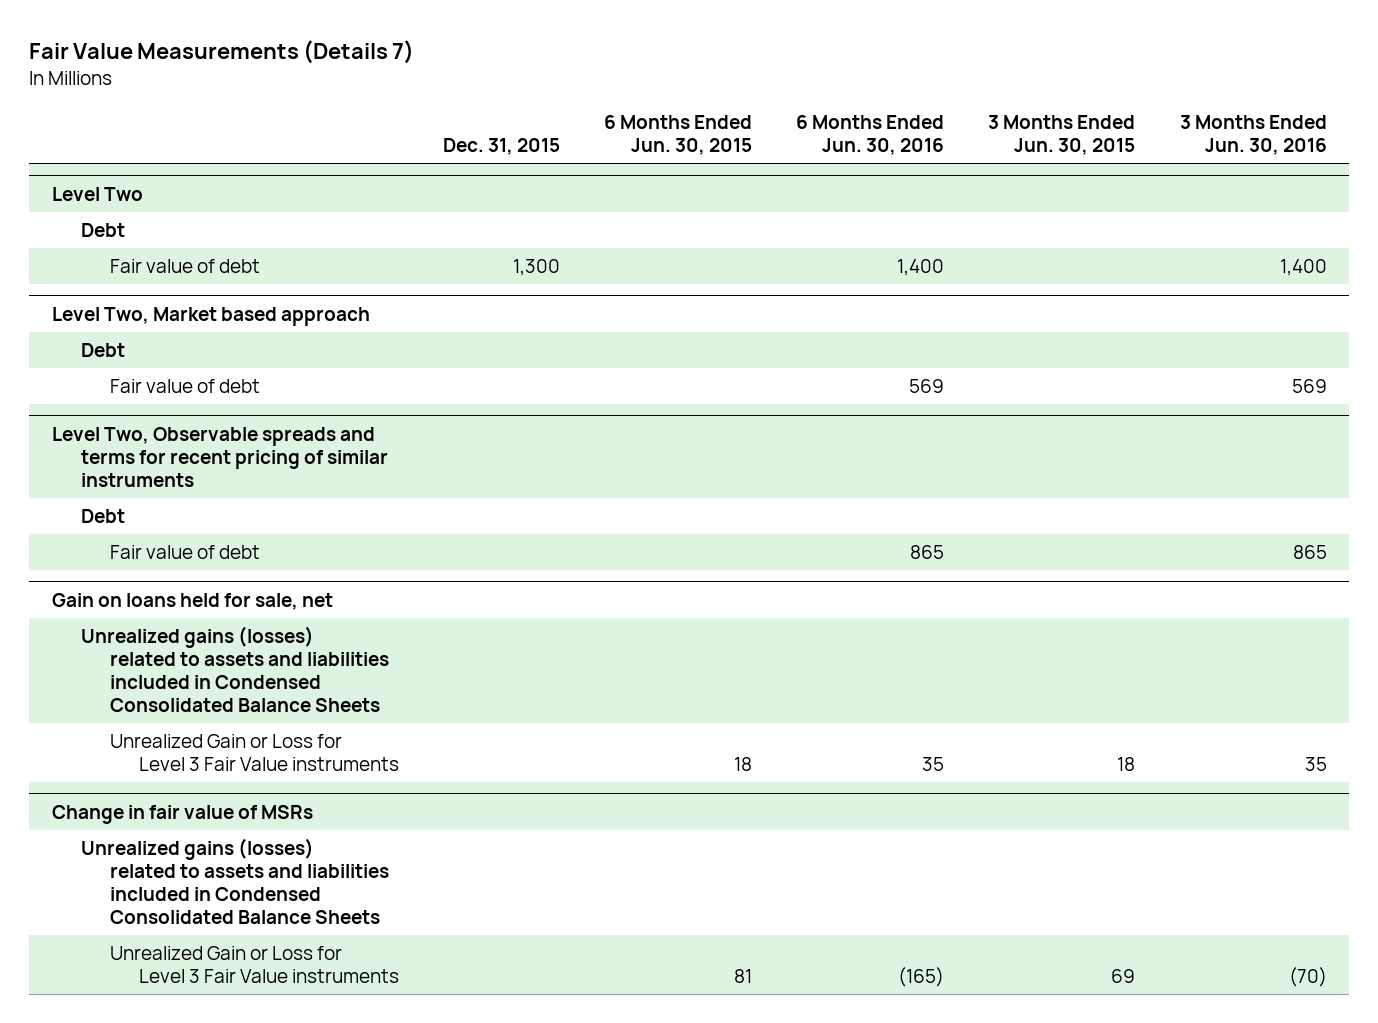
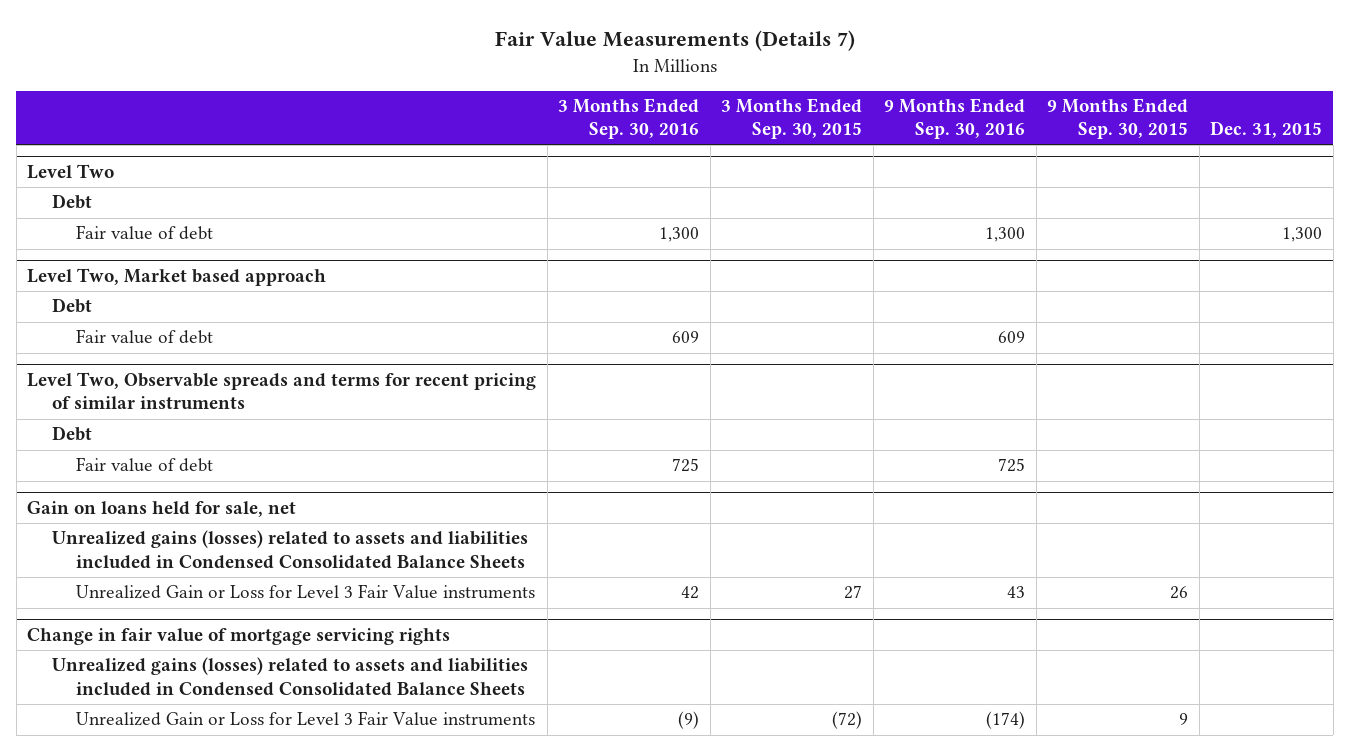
- | Dec. 31, 2015 | 6 Months Ended Jun. 30, 2015 | 6 Months Ended Jun. 30, 2016 | 3 Months Ended Jun. 30, 2015 | 3 Months Ended Jun. 30, 2016
+ | 3 Months Ended Sep. 30, 2016 | 3 Months Ended Sep. 30, 2015 | 9 Months Ended Sep. 30, 2016 | 9 Months Ended Sep. 30, 2015 | Dec. 31, 2015
- Change in fair value of MSRs
+ Change in fair value of mortgage servicing rights

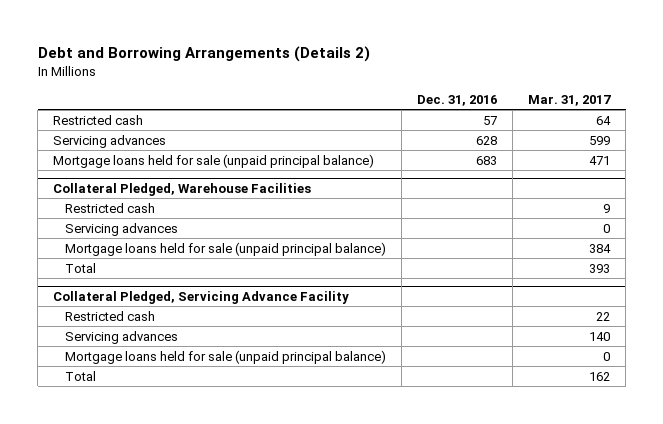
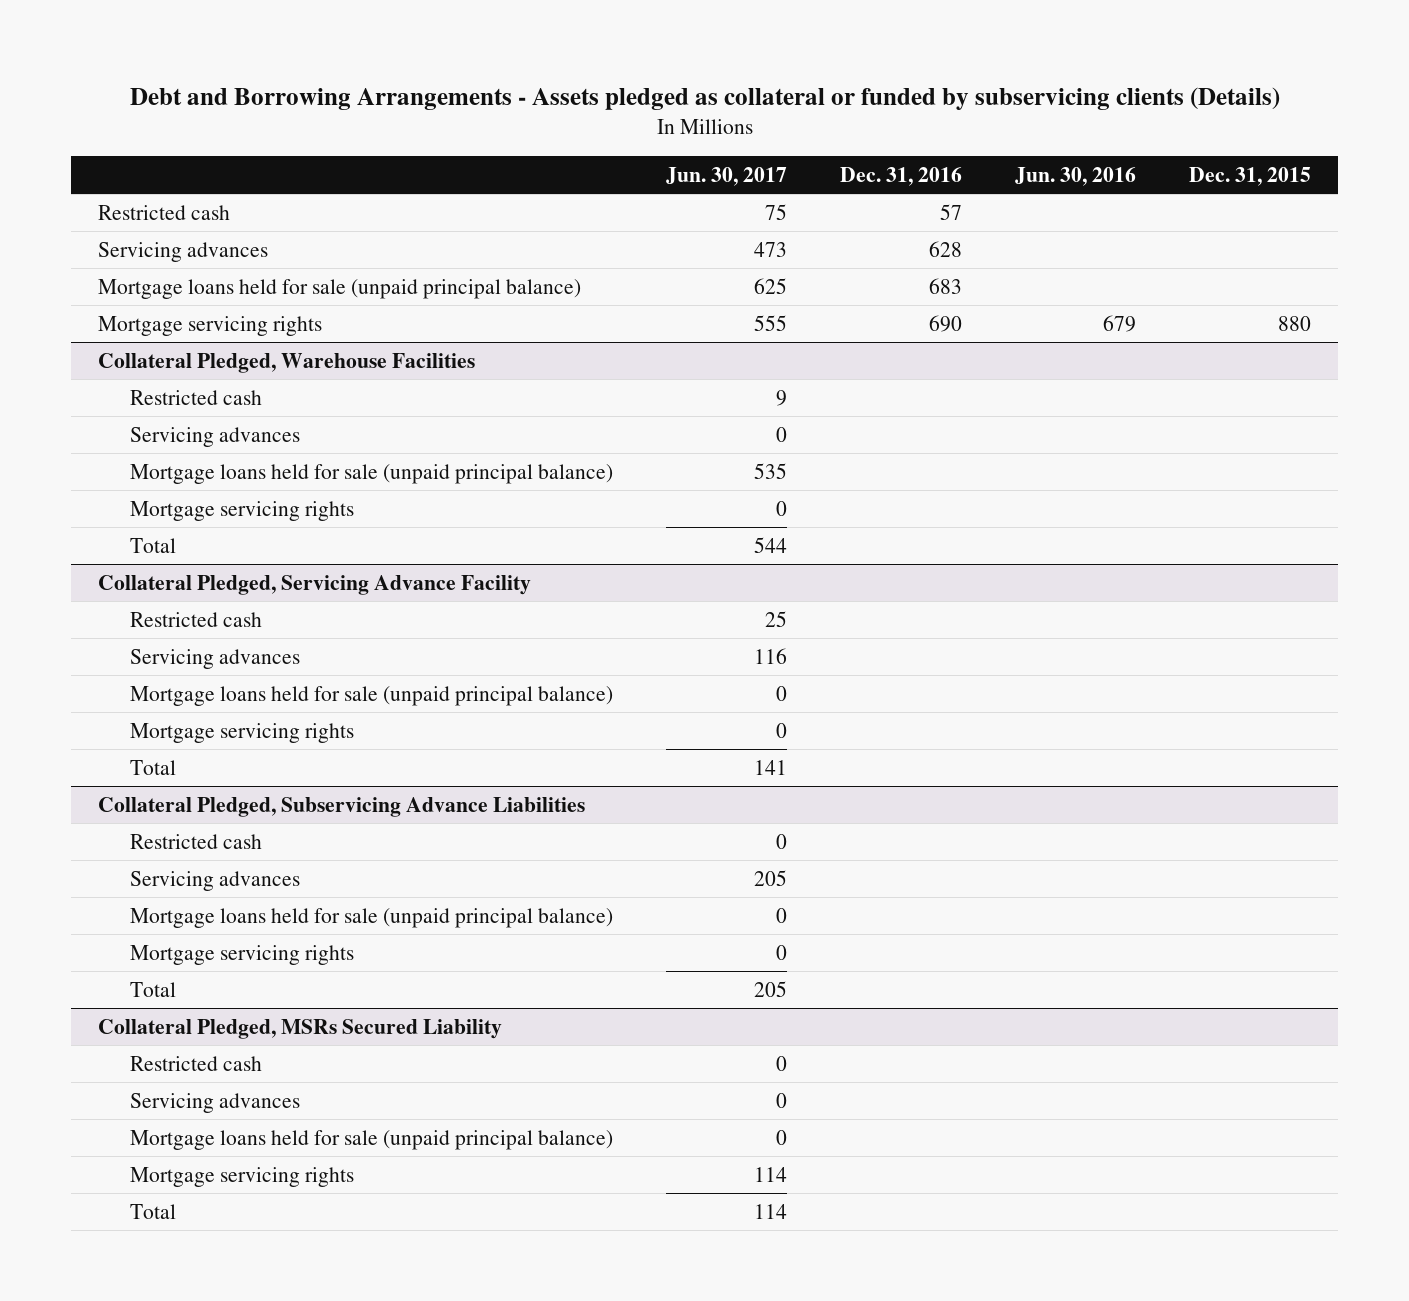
- Debt and Borrowing Arrangements (Details 2)
+ Debt and Borrowing Arrangements - Assets pledged as collateral or funded by subservicing clients (Details)
- | Dec. 31, 2016 | Mar. 31, 2017
+ | Jun. 30, 2017 | Dec. 31, 2016 | Jun. 30, 2016 | Dec. 31, 2015
+ Mortgage servicing rights | 555 | 690 | 679 | 880
@ Collateral Pledged, Warehouse Facilities
+ Mortgage servicing rights | 0 | | |
@ Collateral Pledged, Servicing Advance Facility
+ Mortgage servicing rights | 0 | | |
+ Collateral Pledged, Subservicing Advance Liabilities
+ Restricted cash | 0 | | |
+ Servicing advances | 205 | | |
+ Mortgage loans held for sale (unpaid principal balance) | 0 | | |
+ Mortgage servicing rights | 0 | | |
+ Total | 205 | | |
+ Collateral Pledged, MSRs Secured Liability
+ Restricted cash | 0 | | |
+ Servicing advances | 0 | | |
+ Mortgage loans held for sale (unpaid principal balance) | 0 | | |
+ Mortgage servicing rights | 114 | | |
+ Total | 114 | | |

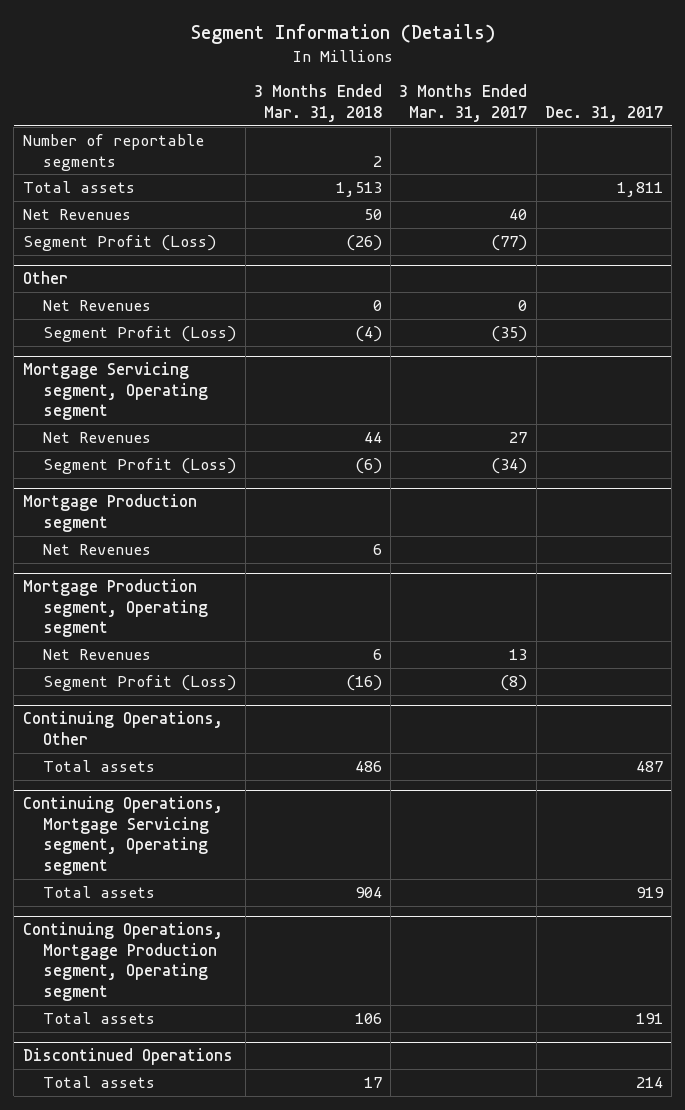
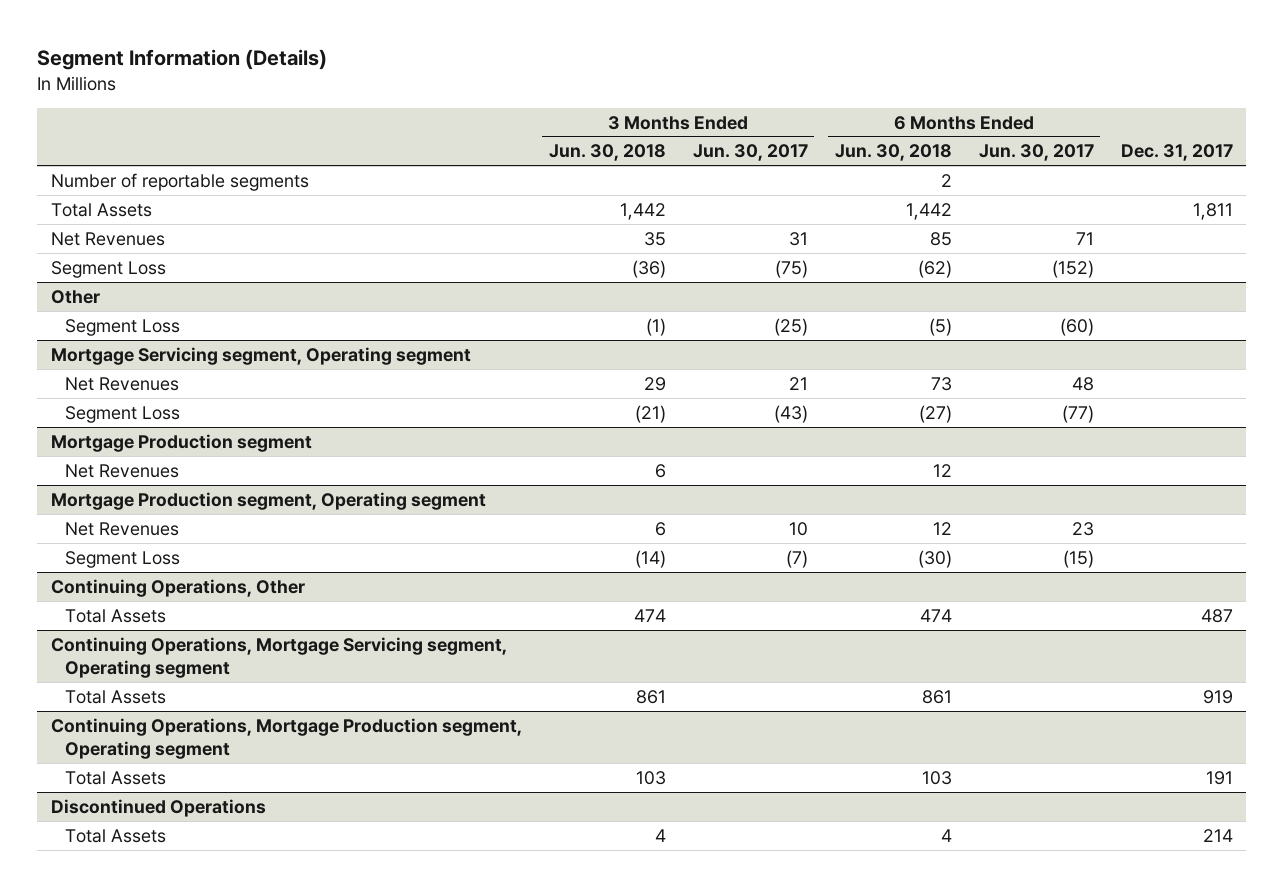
- | 3 Months Ended Mar. 31, 2018 | 3 Months Ended Mar. 31, 2017 | Dec. 31, 2017
+ | 3 Months Ended Jun. 30, 2018 | 3 Months Ended Jun. 30, 2017 | 6 Months Ended Jun. 30, 2018 | 6 Months Ended Jun. 30, 2017 | Dec. 31, 2017
- Total assets | 1,513 | | 1,811
+ Total Assets | 1,442 | | 1,442 | | 1,811
- Segment Profit (Loss) | (26) | (77) |
+ Segment Loss | (36) | (75) | (62) | (152) |
@ Other
- Net Revenues | 0 | 0 |
- Segment Profit (Loss) | (4) | (35) |
+ Segment Loss | (1) | (25) | (5) | (60) |
@ Mortgage Servicing segment, Operating segment
- Segment Profit (Loss) | (6) | (34) |
+ Segment Loss | (21) | (43) | (27) | (77) |
@ Mortgage Production segment, Operating segment
- Segment Profit (Loss) | (16) | (8) |
+ Segment Loss | (14) | (7) | (30) | (15) |
@ Continuing Operations, Other
- Total assets | 486 | | 487
+ Total Assets | 474 | | 474 | | 487
@ Continuing Operations, Mortgage Servicing segment, Operating segment
- Total assets | 904 | | 919
+ Total Assets | 861 | | 861 | | 919
@ Continuing Operations, Mortgage Production segment, Operating segment
- Total assets | 106 | | 191
+ Total Assets | 103 | | 103 | | 191
@ Discontinued Operations
- Total assets | 17 | | 214
+ Total Assets | 4 | | 4 | | 214

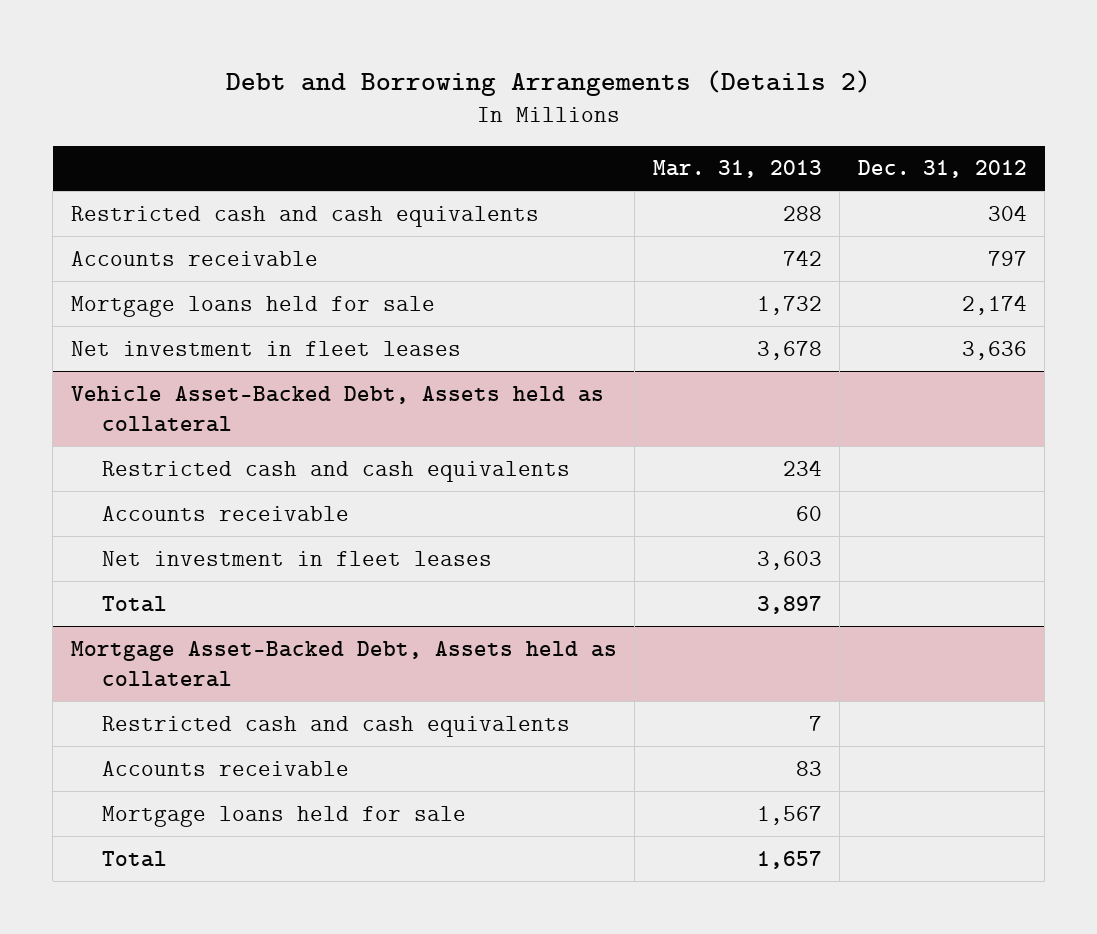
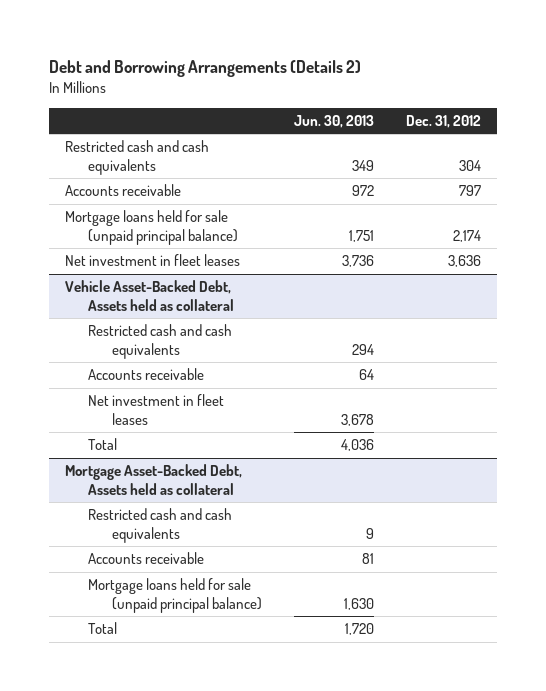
- | Mar. 31, 2013 | Dec. 31, 2012
+ | Jun. 30, 2013 | Dec. 31, 2012
- Mortgage loans held for sale | 1,732 | 2,174
+ Mortgage loans held for sale (unpaid principal balance) | 1,751 | 2,174
@ Mortgage Asset-Backed Debt, Assets held as collateral
- Mortgage loans held for sale | 1,567 |
+ Mortgage loans held for sale (unpaid principal balance) | 1,630 |

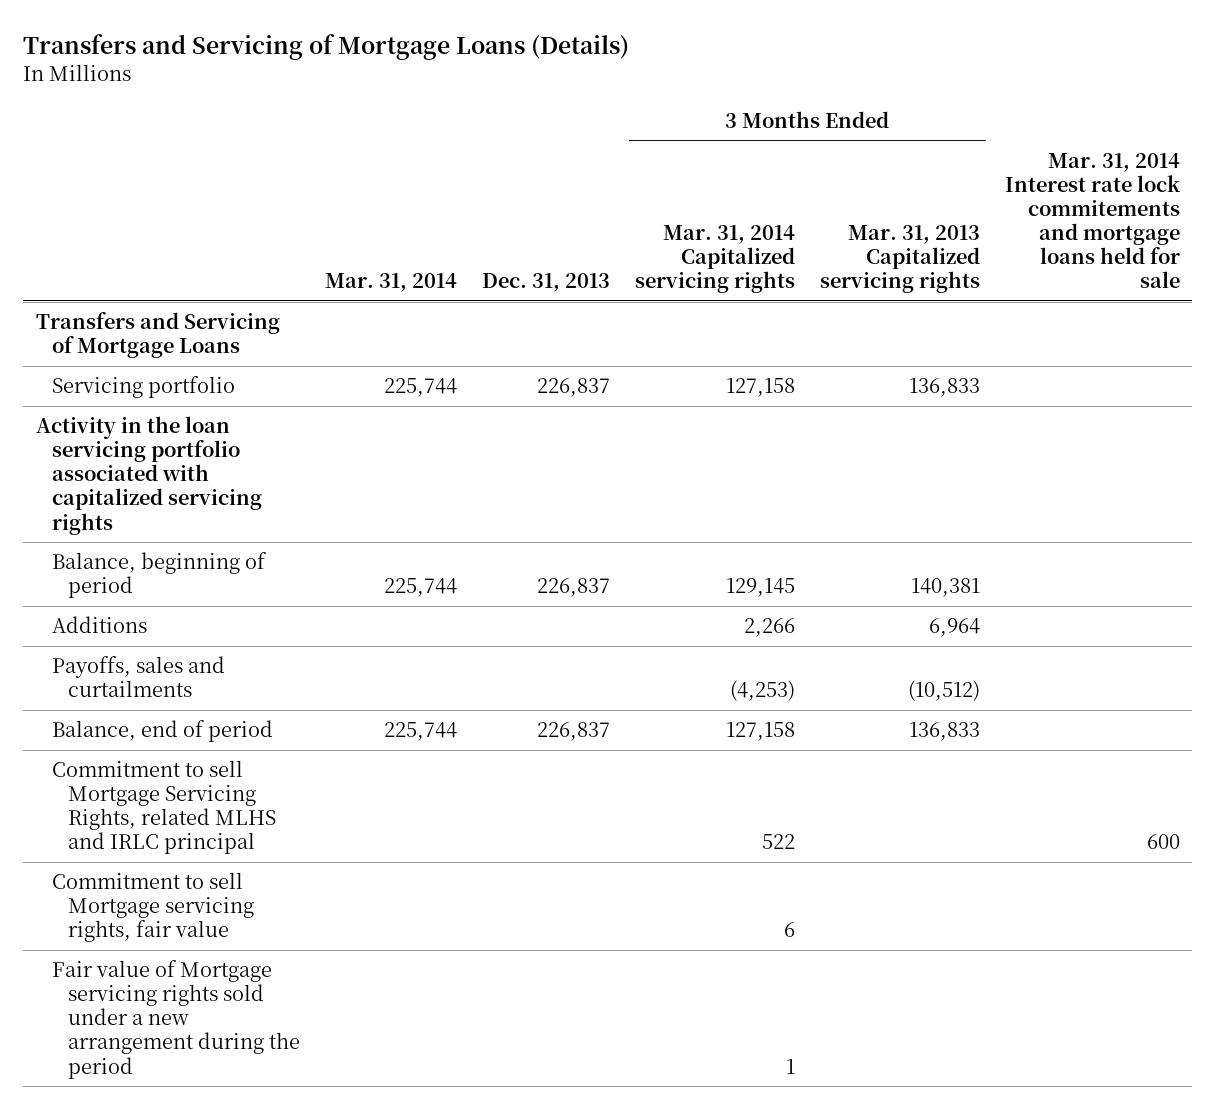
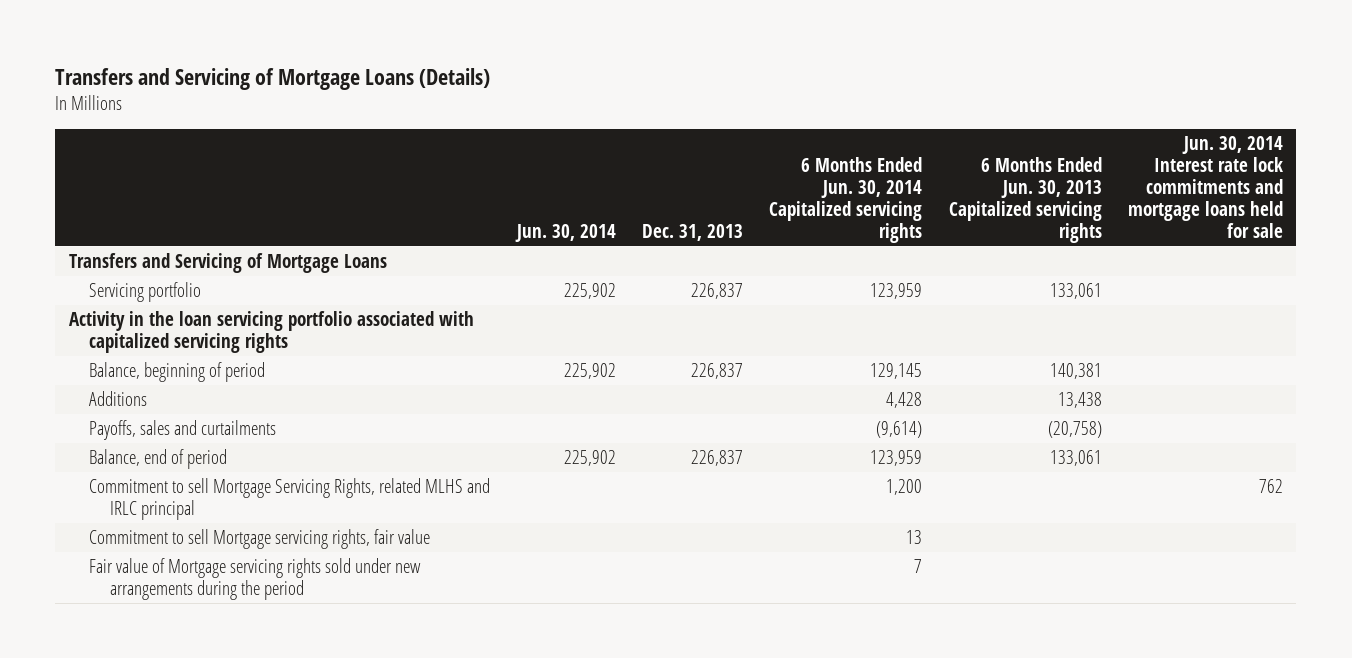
- | Mar. 31, 2014 | Dec. 31, 2013 | 3 Months Ended Mar. 31, 2014 Capitalized servicing rights | 3 Months Ended Mar. 31, 2013 Capitalized servicing rights | Mar. 31, 2014 Interest rate lock commitements and mortgage loans held for sale
+ | Jun. 30, 2014 | Dec. 31, 2013 | 6 Months Ended Jun. 30, 2014 Capitalized servicing rights | 6 Months Ended Jun. 30, 2013 Capitalized servicing rights | Jun. 30, 2014 Interest rate lock commitments and mortgage loans held for sale
- Fair value of Mortgage servicing rights sold under a new arrangement during the period | | | 1 | |
+ Fair value of Mortgage servicing rights sold under new arrangements during the period | | | 7 | |

